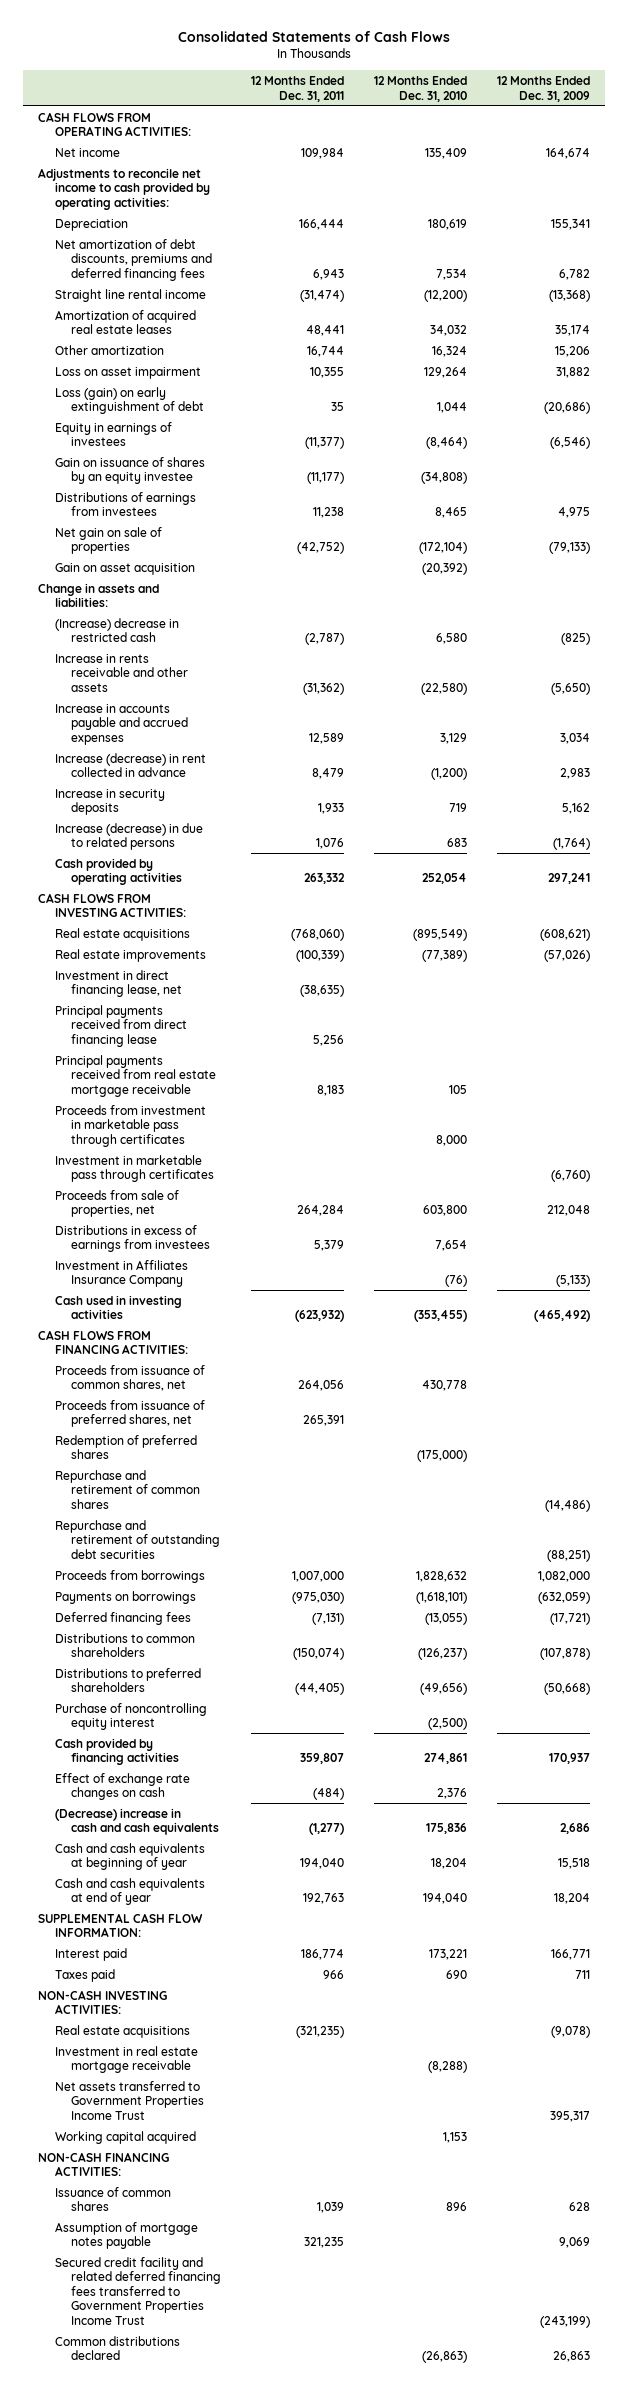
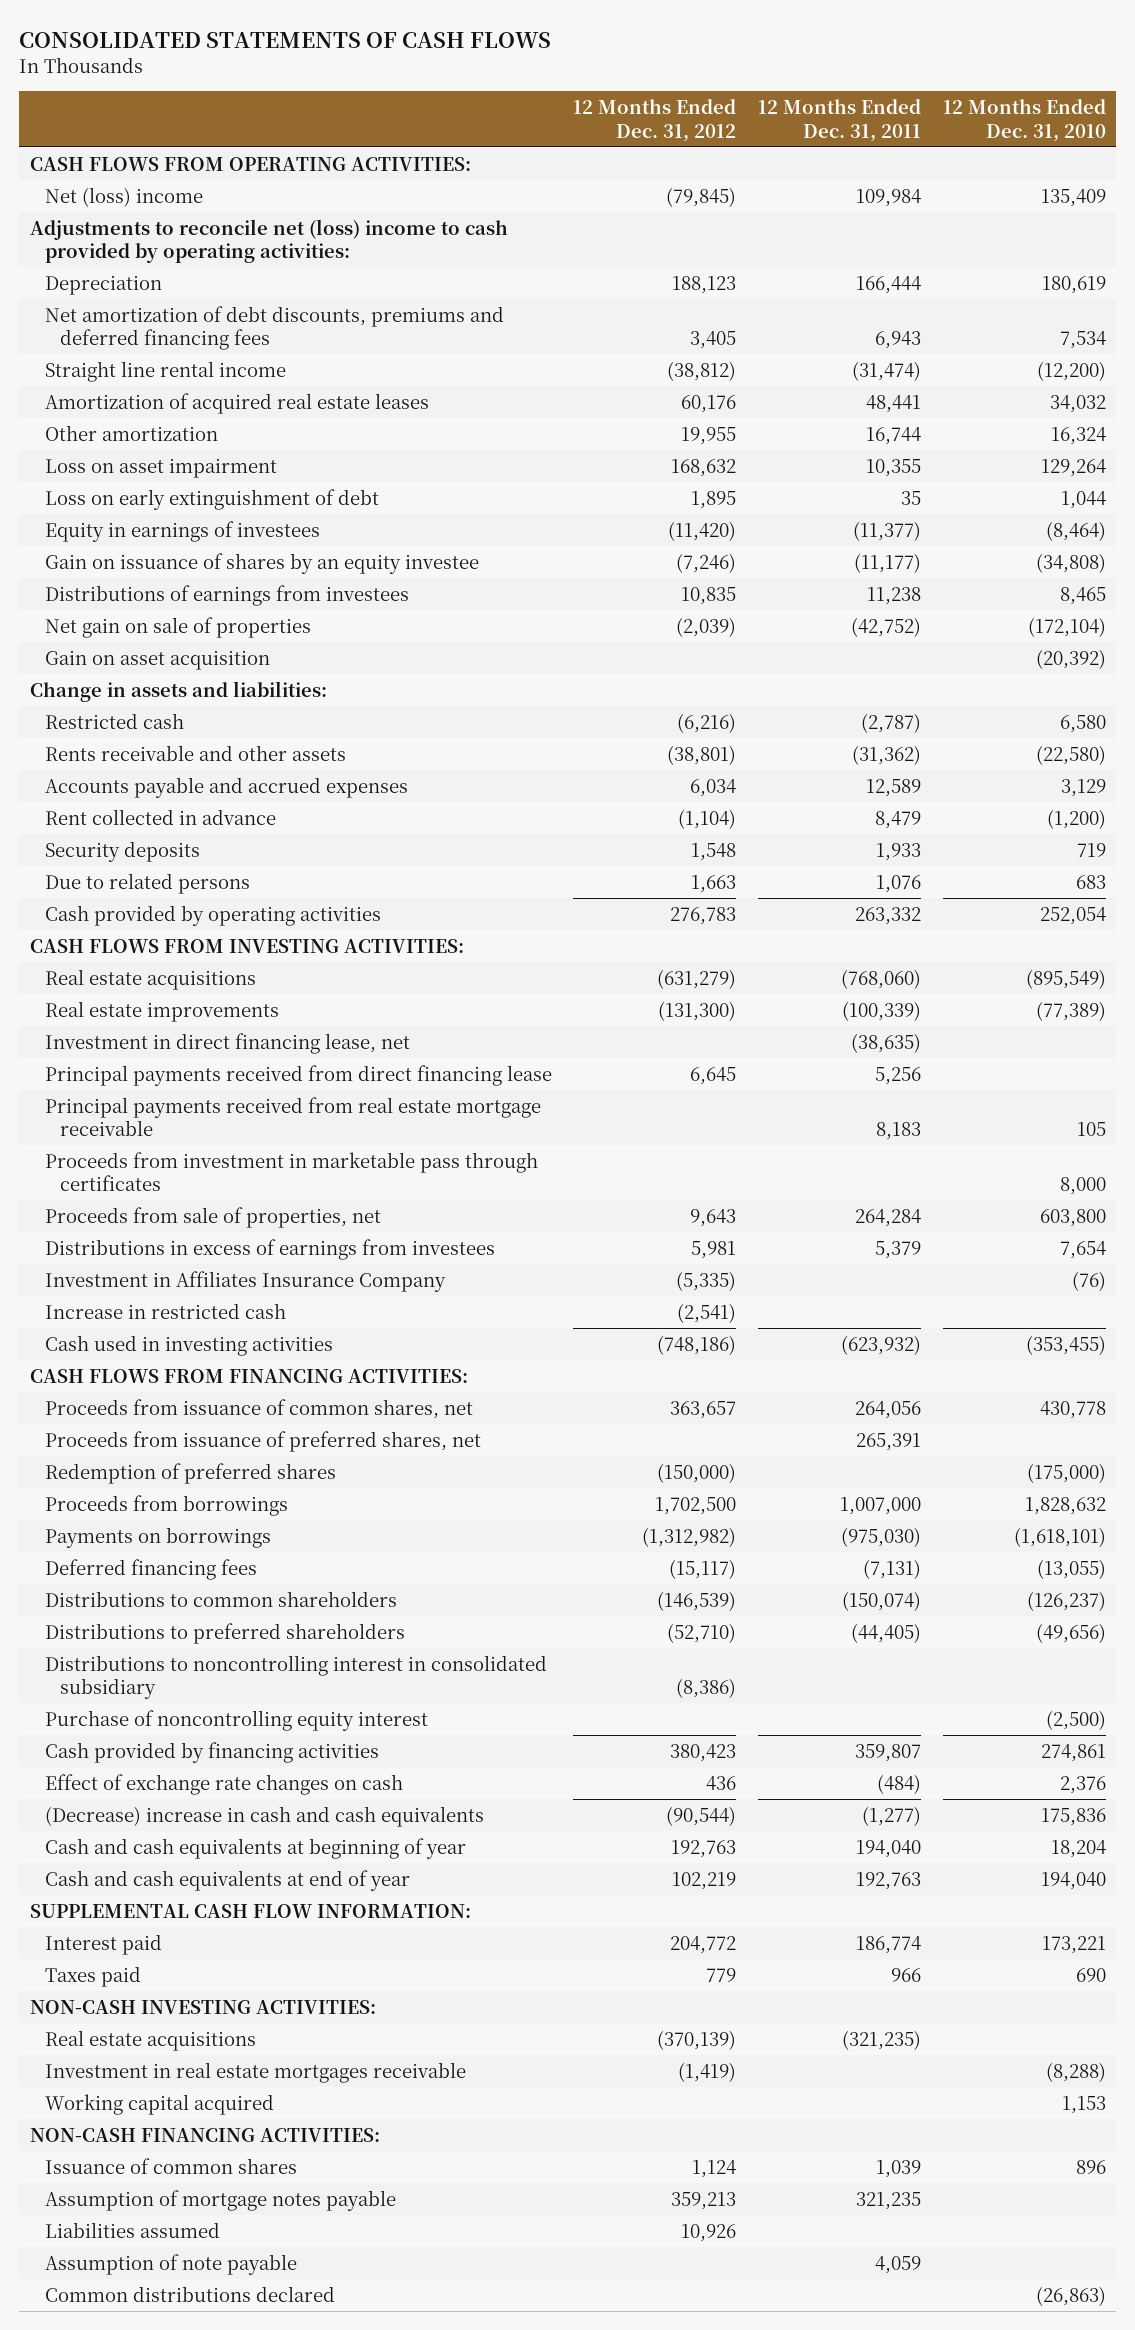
- Consolidated Statements of Cash Flows
+ CONSOLIDATED STATEMENTS OF CASH FLOWS
- | 12 Months Ended Dec. 31, 2011 | 12 Months Ended Dec. 31, 2010 | 12 Months Ended Dec. 31, 2009
+ | 12 Months Ended Dec. 31, 2012 | 12 Months Ended Dec. 31, 2011 | 12 Months Ended Dec. 31, 2010
- Net income | 109,984 | 135,409 | 164,674
- Adjustments to reconcile net income to cash provided by operating activities:
+ Net (loss) income | (79,845) | 109,984 | 135,409
+ Adjustments to reconcile net (loss) income to cash provided by operating activities:
- Loss (gain) on early extinguishment of debt | 35 | 1,044 | (20,686)
+ Loss on early extinguishment of debt | 1,895 | 35 | 1,044
- (Increase) decrease in restricted cash | (2,787) | 6,580 | (825)
- Increase in rents receivable and other assets | (31,362) | (22,580) | (5,650)
- Increase in accounts payable and accrued expenses | 12,589 | 3,129 | 3,034
- Increase (decrease) in rent collected in advance | 8,479 | (1,200) | 2,983
- Increase in security deposits | 1,933 | 719 | 5,162
- Increase (decrease) in due to related persons | 1,076 | 683 | (1,764)
+ Restricted cash | (6,216) | (2,787) | 6,580
+ Rents receivable and other assets | (38,801) | (31,362) | (22,580)
+ Accounts payable and accrued expenses | 6,034 | 12,589 | 3,129
+ Rent collected in advance | (1,104) | 8,479 | (1,200)
+ Security deposits | 1,548 | 1,933 | 719
+ Due to related persons | 1,663 | 1,076 | 683
- Investment in marketable pass through certificates | | | (6,760)
+ Increase in restricted cash | (2,541) | |
- Repurchase and retirement of common shares | | | (14,486)
- Repurchase and retirement of outstanding debt securities | | | (88,251)
+ Distributions to noncontrolling interest in consolidated subsidiary | (8,386) | |
- Investment in real estate mortgage receivable | | (8,288) |
- Net assets transferred to Government Properties Income Trust | | | 395,317
+ Investment in real estate mortgages receivable | (1,419) | | (8,288)
- Secured credit facility and related deferred financing fees transferred to Government Properties Income Trust | | | (243,199)
+ Liabilities assumed | 10,926 | |
+ Assumption of note payable | | 4,059 |

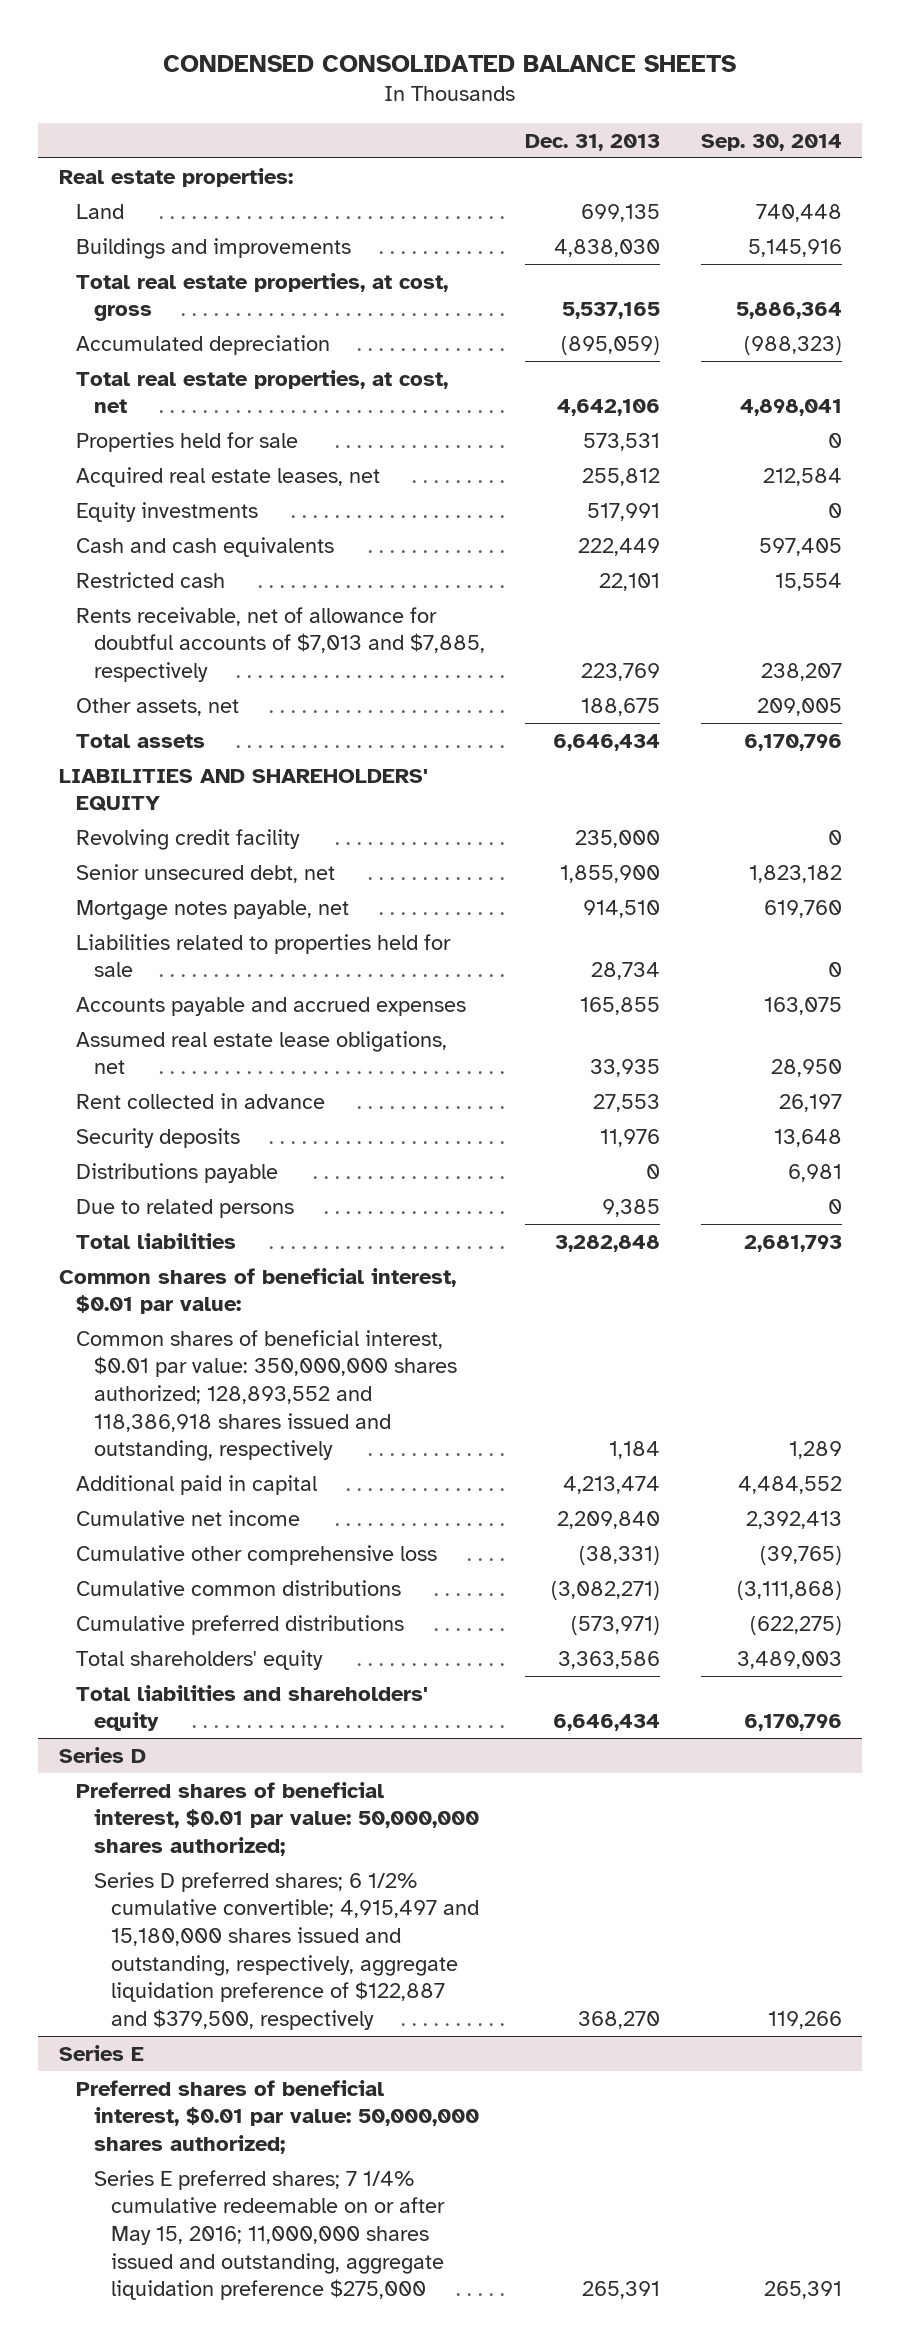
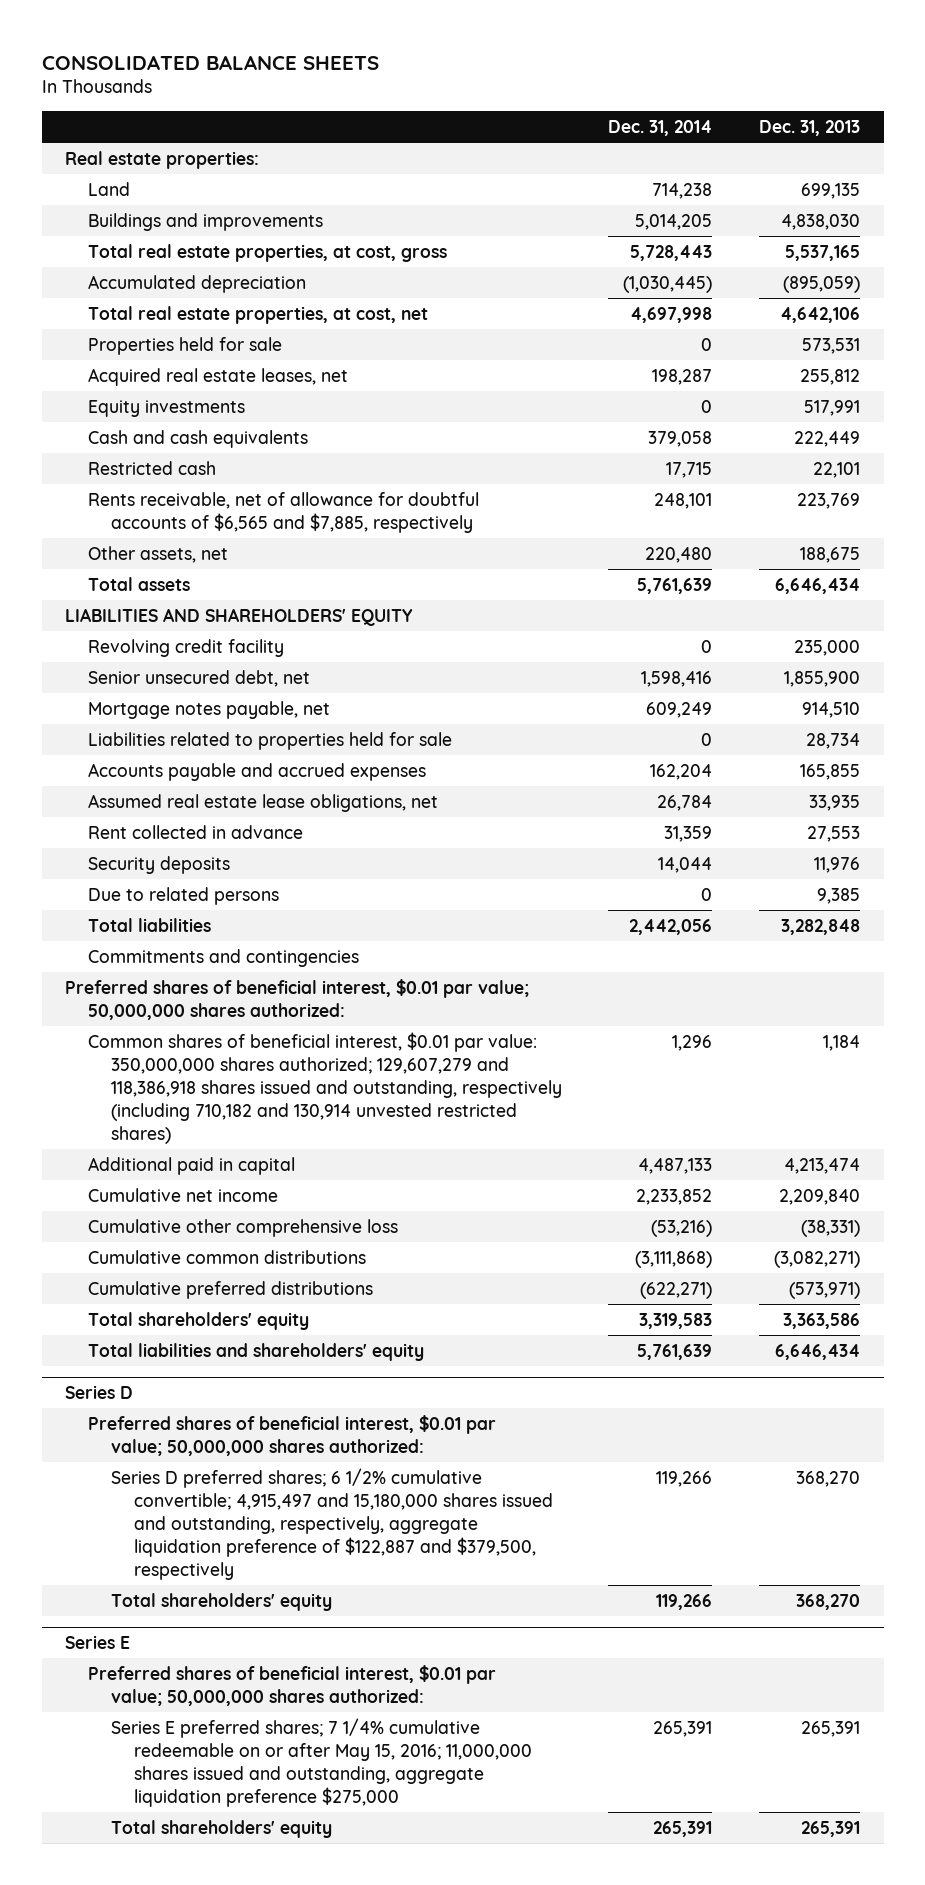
- CONDENSED CONSOLIDATED BALANCE SHEETS
+ CONSOLIDATED BALANCE SHEETS
- | Dec. 31, 2013 | Sep. 30, 2014
+ | Dec. 31, 2014 | Dec. 31, 2013
- Rents receivable, net of allowance for doubtful accounts of $7,013 and $7,885, respectively | 223,769 | 238,207
+ Rents receivable, net of allowance for doubtful accounts of $6,565 and $7,885, respectively | 248,101 | 223,769
- Distributions payable | 0 | 6,981
- Common shares of beneficial interest, $0.01 par value:
- Common shares of beneficial interest, $0.01 par value: 350,000,000 shares authorized; 128,893,552 and 118,386,918 shares issued and outstanding, respectively | 1,184 | 1,289
+ Commitments and contingencies
+ Preferred shares of beneficial interest, $0.01 par value; 50,000,000 shares authorized:
+ Common shares of beneficial interest, $0.01 par value: 350,000,000 shares authorized; 129,607,279 and 118,386,918 shares issued and outstanding, respectively (including 710,182 and 130,914 unvested restricted shares) | 1,296 | 1,184
@ Series D
- Preferred shares of beneficial interest, $0.01 par value: 50,000,000 shares authorized;
+ Preferred shares of beneficial interest, $0.01 par value; 50,000,000 shares authorized:
+ Total shareholders' equity | 119,266 | 368,270
@ Series E
- Preferred shares of beneficial interest, $0.01 par value: 50,000,000 shares authorized;
+ Preferred shares of beneficial interest, $0.01 par value; 50,000,000 shares authorized:
+ Total shareholders' equity | 265,391 | 265,391

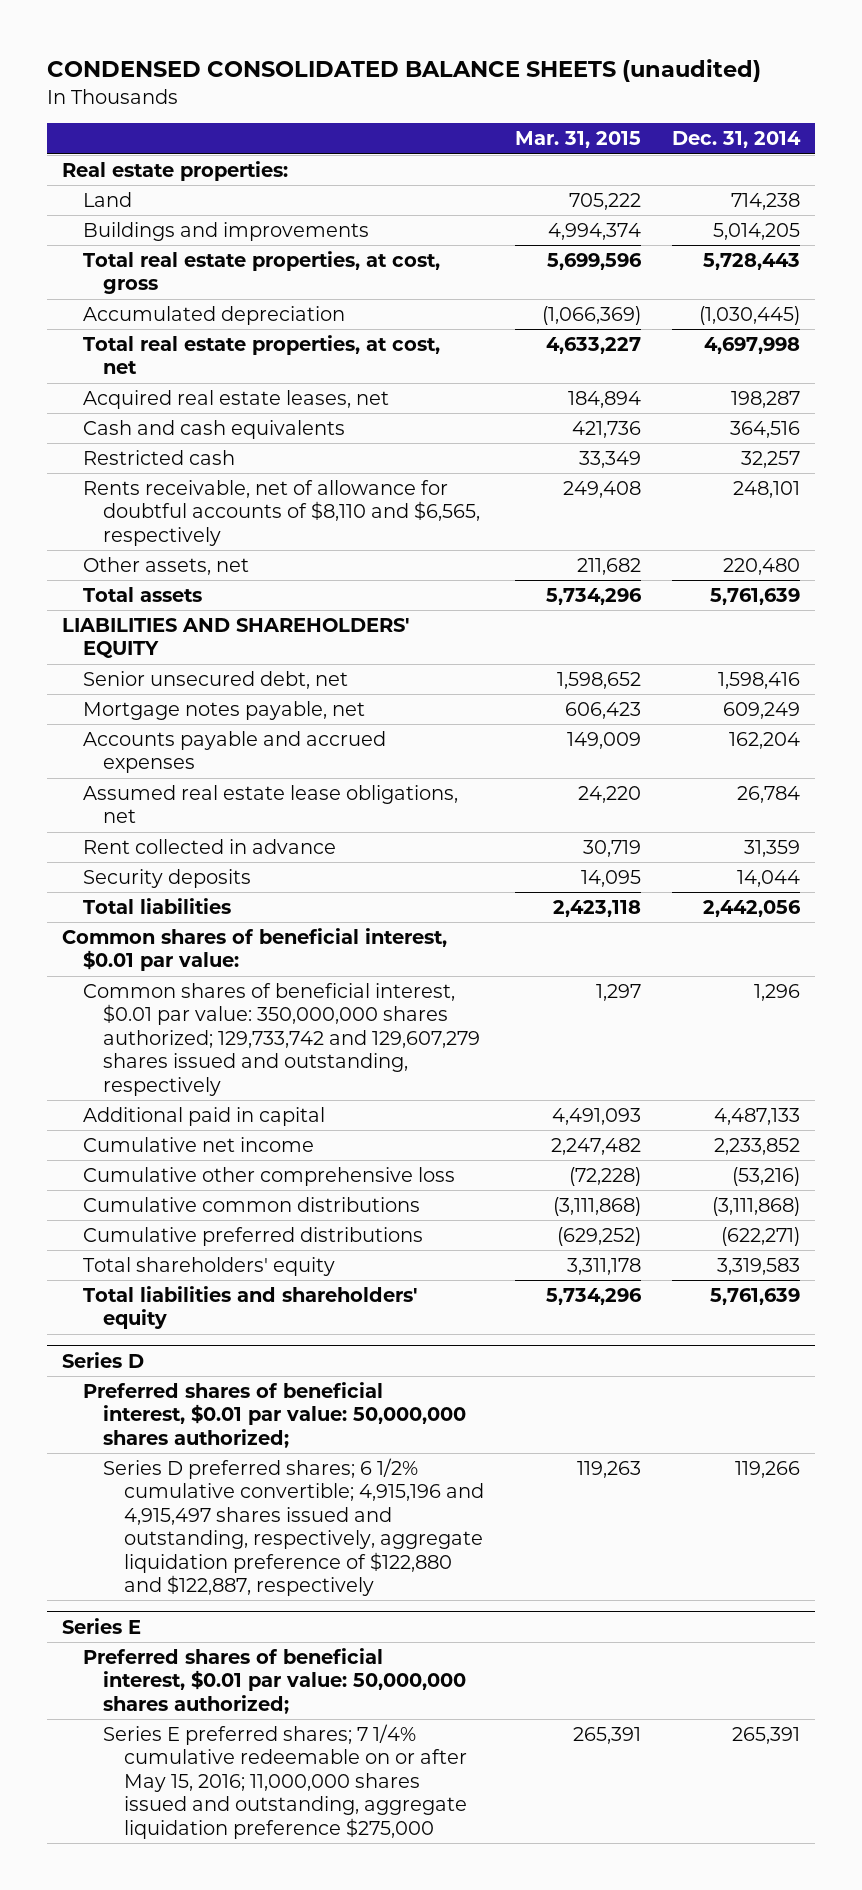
- CONSOLIDATED BALANCE SHEETS
+ CONDENSED CONSOLIDATED BALANCE SHEETS (unaudited)
- | Dec. 31, 2014 | Dec. 31, 2013
+ | Mar. 31, 2015 | Dec. 31, 2014
- Properties held for sale | 0 | 573,531
- Equity investments | 0 | 517,991
- Cash and cash equivalents | 379,058 | 222,449
- Restricted cash | 17,715 | 22,101
- Rents receivable, net of allowance for doubtful accounts of $6,565 and $7,885, respectively | 248,101 | 223,769
+ Cash and cash equivalents | 421,736 | 364,516
+ Restricted cash | 33,349 | 32,257
+ Rents receivable, net of allowance for doubtful accounts of $8,110 and $6,565, respectively | 249,408 | 248,101
- Revolving credit facility | 0 | 235,000
- Liabilities related to properties held for sale | 0 | 28,734
- Due to related persons | 0 | 9,385
- Commitments and contingencies
- Preferred shares of beneficial interest, $0.01 par value; 50,000,000 shares authorized:
- Common shares of beneficial interest, $0.01 par value: 350,000,000 shares authorized; 129,607,279 and 118,386,918 shares issued and outstanding, respectively (including 710,182 and 130,914 unvested restricted shares) | 1,296 | 1,184
+ Common shares of beneficial interest, $0.01 par value:
+ Common shares of beneficial interest, $0.01 par value: 350,000,000 shares authorized; 129,733,742 and 129,607,279 shares issued and outstanding, respectively | 1,297 | 1,296
@ Series D
- Preferred shares of beneficial interest, $0.01 par value; 50,000,000 shares authorized:
- Series D preferred shares; 6 1/2% cumulative convertible; 4,915,497 and 15,180,000 shares issued and outstanding, respectively, aggregate liquidation preference of $122,887 and $379,500, respectively | 119,266 | 368,270
- Total shareholders' equity | 119,266 | 368,270
+ Preferred shares of beneficial interest, $0.01 par value: 50,000,000 shares authorized;
+ Series D preferred shares; 6 1/2% cumulative convertible; 4,915,196 and 4,915,497 shares issued and outstanding, respectively, aggregate liquidation preference of $122,880 and $122,887, respectively | 119,263 | 119,266
@ Series E
- Preferred shares of beneficial interest, $0.01 par value; 50,000,000 shares authorized:
+ Preferred shares of beneficial interest, $0.01 par value: 50,000,000 shares authorized;
- Total shareholders' equity | 265,391 | 265,391

